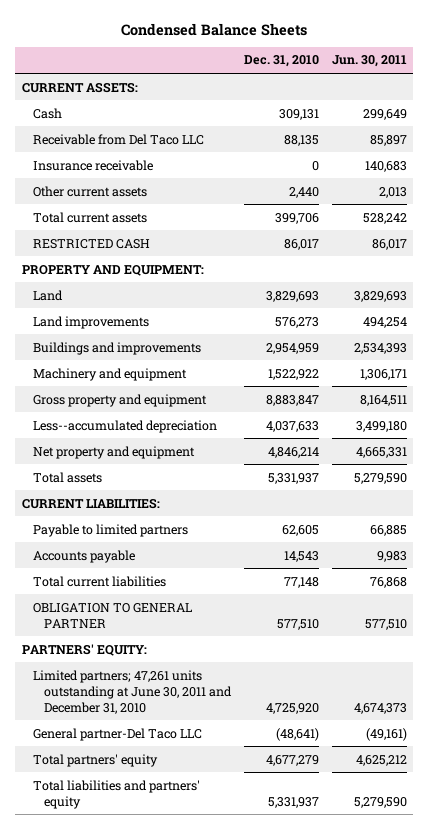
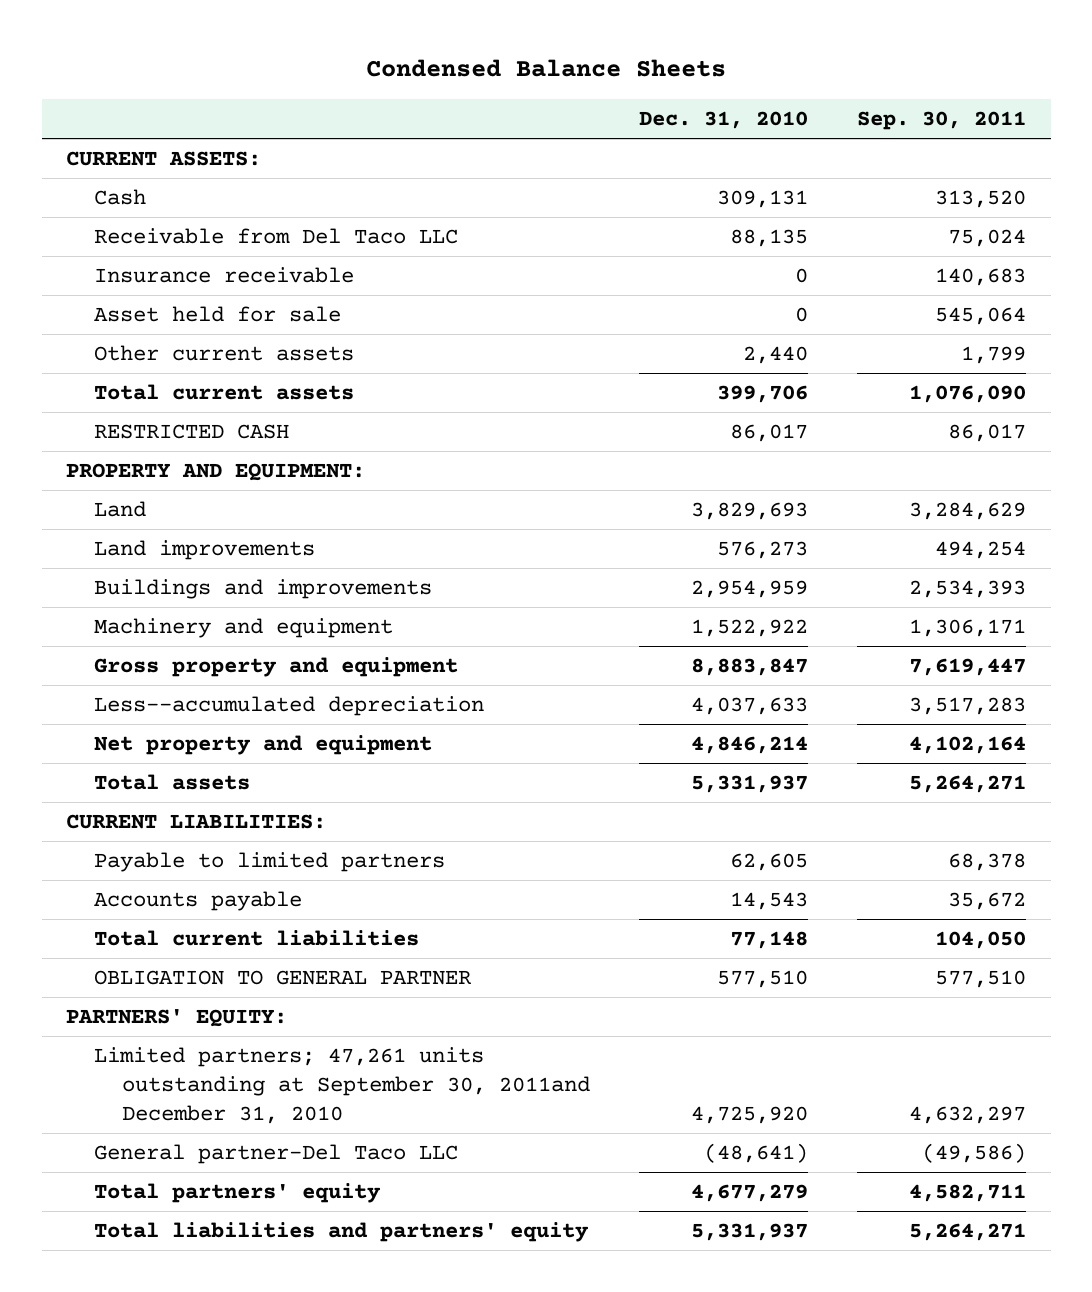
- | Dec. 31, 2010 | Jun. 30, 2011
+ | Dec. 31, 2010 | Sep. 30, 2011
+ Asset held for sale | 0 | 545,064
- Limited partners; 47,261 units outstanding at June 30, 2011 and December 31, 2010 | 4,725,920 | 4,674,373
+ Limited partners; 47,261 units outstanding at September 30, 2011and December 31, 2010 | 4,725,920 | 4,632,297

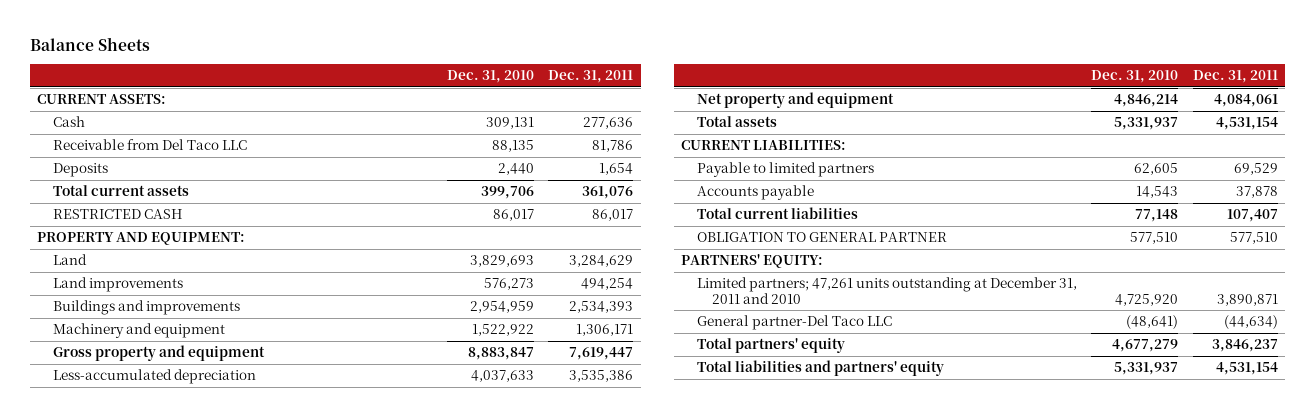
- Condensed Balance Sheets
+ Balance Sheets
- | Dec. 31, 2010 | Sep. 30, 2011
+ | Dec. 31, 2010 | Dec. 31, 2011
- Insurance receivable | 0 | 140,683
- Asset held for sale | 0 | 545,064
- Other current assets | 2,440 | 1,799
+ Deposits | 2,440 | 1,654
- Less--accumulated depreciation | 4,037,633 | 3,517,283
+ Less-accumulated depreciation | 4,037,633 | 3,535,386
- Limited partners; 47,261 units outstanding at September 30, 2011and December 31, 2010 | 4,725,920 | 4,632,297
+ Limited partners; 47,261 units outstanding at December 31, 2011 and 2010 | 4,725,920 | 3,890,871

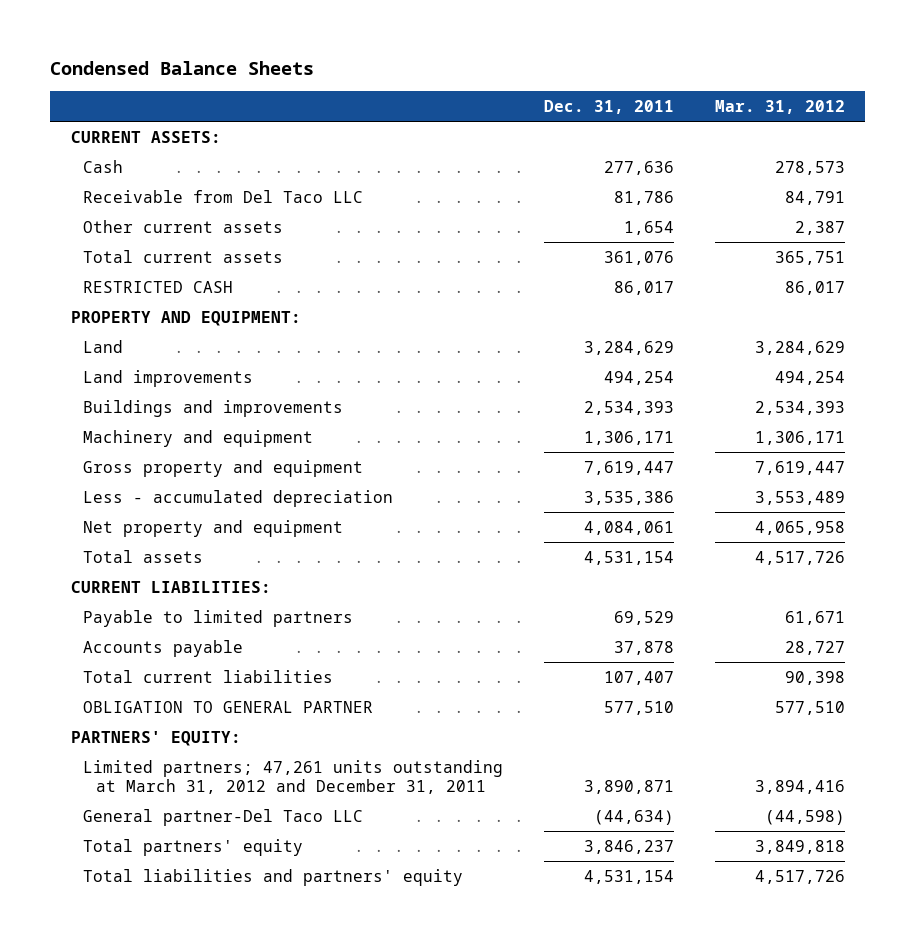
- Balance Sheets
+ Condensed Balance Sheets
- | Dec. 31, 2010 | Dec. 31, 2011
+ | Dec. 31, 2011 | Mar. 31, 2012
- Deposits | 2,440 | 1,654
+ Other current assets | 1,654 | 2,387
- Less-accumulated depreciation | 4,037,633 | 3,535,386
+ Less - accumulated depreciation | 3,535,386 | 3,553,489
- Limited partners; 47,261 units outstanding at December 31, 2011 and 2010 | 4,725,920 | 3,890,871
+ Limited partners; 47,261 units outstanding at March 31, 2012 and December 31, 2011 | 3,890,871 | 3,894,416

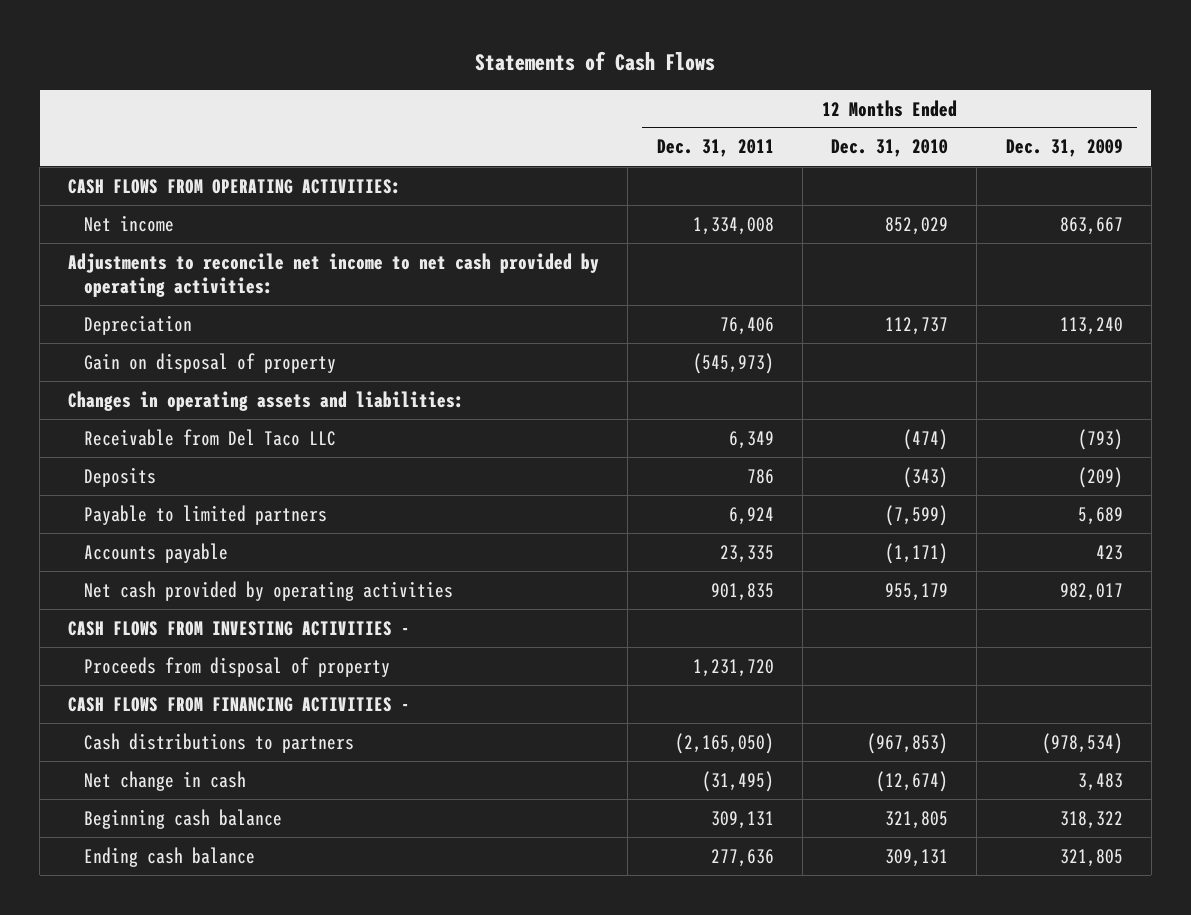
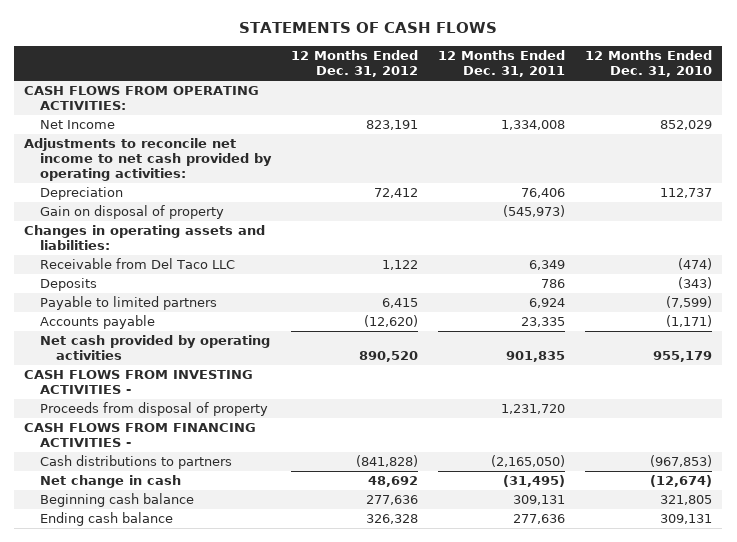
- Statements of Cash Flows
+ STATEMENTS OF CASH FLOWS
- | 12 Months Ended Dec. 31, 2011 | 12 Months Ended Dec. 31, 2010 | 12 Months Ended Dec. 31, 2009
+ | 12 Months Ended Dec. 31, 2012 | 12 Months Ended Dec. 31, 2011 | 12 Months Ended Dec. 31, 2010
- Net income | 1,334,008 | 852,029 | 863,667
+ Net Income | 823,191 | 1,334,008 | 852,029

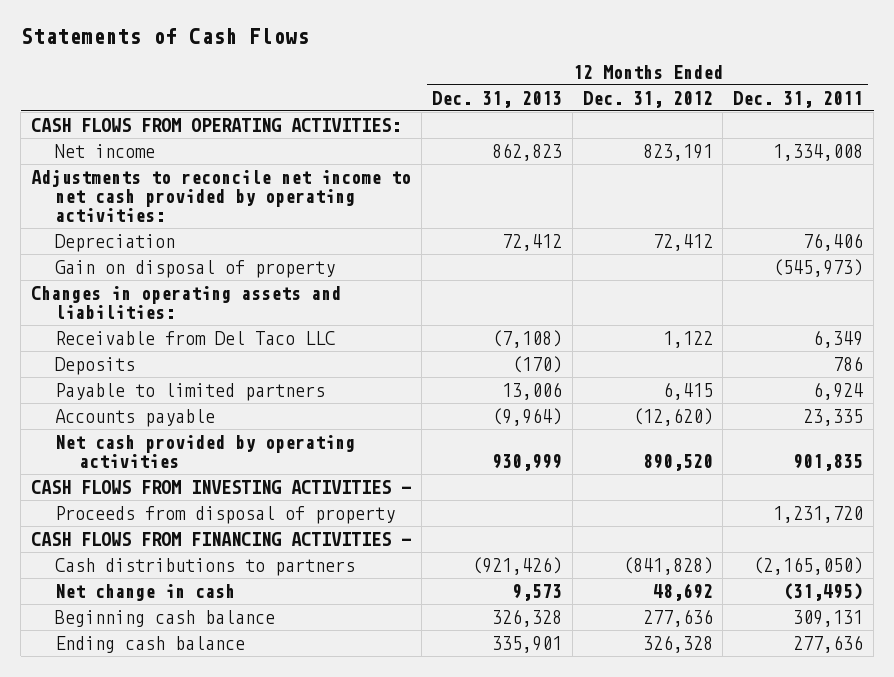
- STATEMENTS OF CASH FLOWS
+ Statements of Cash Flows
- | 12 Months Ended Dec. 31, 2012 | 12 Months Ended Dec. 31, 2011 | 12 Months Ended Dec. 31, 2010
+ | 12 Months Ended Dec. 31, 2013 | 12 Months Ended Dec. 31, 2012 | 12 Months Ended Dec. 31, 2011
- Net Income | 823,191 | 1,334,008 | 852,029
+ Net income | 862,823 | 823,191 | 1,334,008

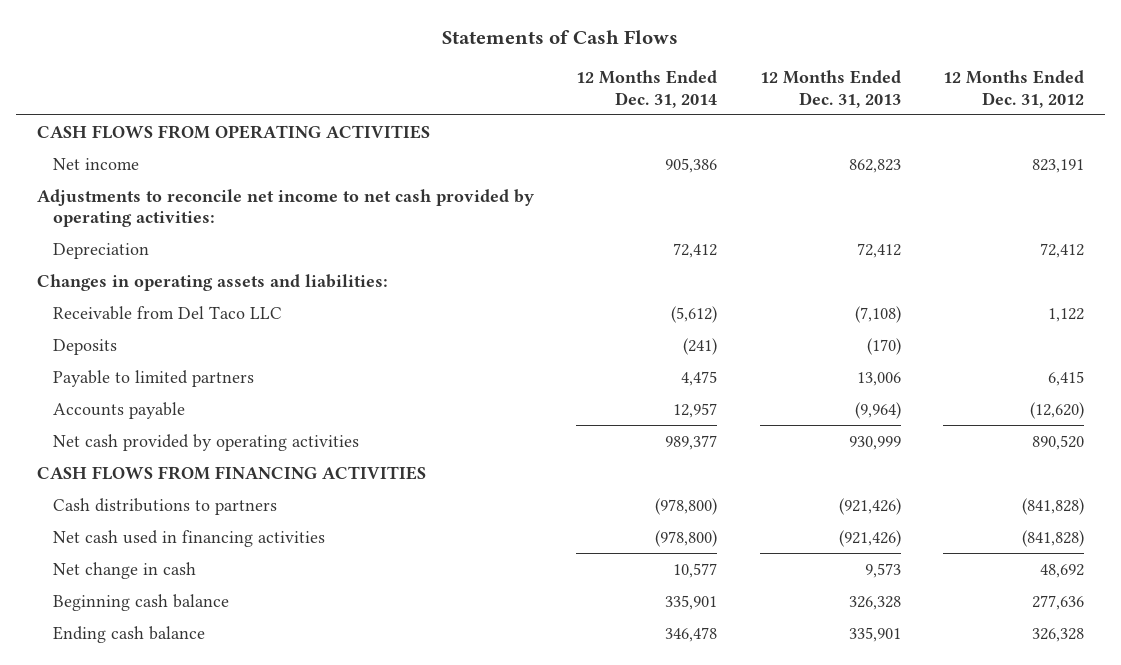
- | 12 Months Ended Dec. 31, 2013 | 12 Months Ended Dec. 31, 2012 | 12 Months Ended Dec. 31, 2011
+ | 12 Months Ended Dec. 31, 2014 | 12 Months Ended Dec. 31, 2013 | 12 Months Ended Dec. 31, 2012
- CASH FLOWS FROM OPERATING ACTIVITIES:
+ CASH FLOWS FROM OPERATING ACTIVITIES
- Gain on disposal of property | | | (545,973)
- CASH FLOWS FROM INVESTING ACTIVITIES -
- Proceeds from disposal of property | | | 1,231,720
- CASH FLOWS FROM FINANCING ACTIVITIES -
+ CASH FLOWS FROM FINANCING ACTIVITIES
+ Net cash used in financing activities | (978,800) | (921,426) | (841,828)

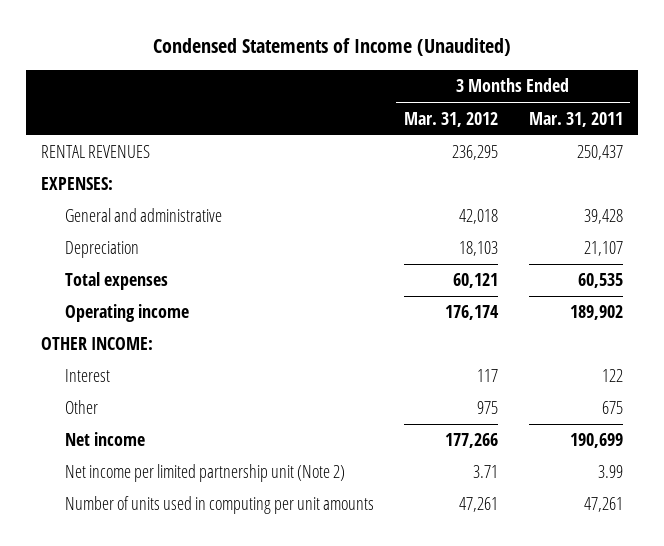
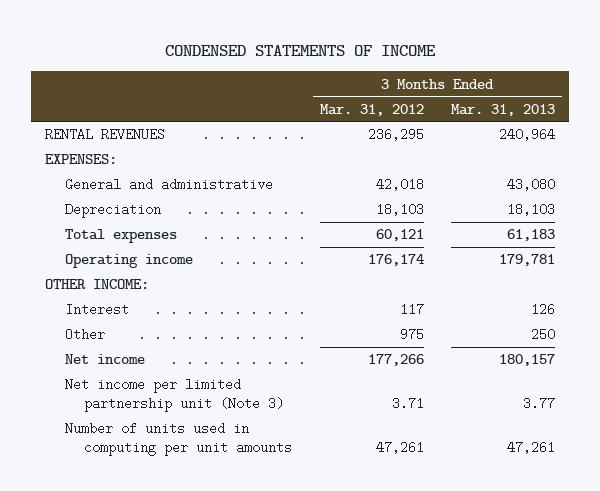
- Condensed Statements of Income (Unaudited)
+ CONDENSED STATEMENTS OF INCOME
- | 3 Months Ended Mar. 31, 2012 | 3 Months Ended Mar. 31, 2011
+ | 3 Months Ended Mar. 31, 2012 | 3 Months Ended Mar. 31, 2013
- Net income per limited partnership unit (Note 2) | 3.71 | 3.99
+ Net income per limited partnership unit (Note 3) | 3.71 | 3.77

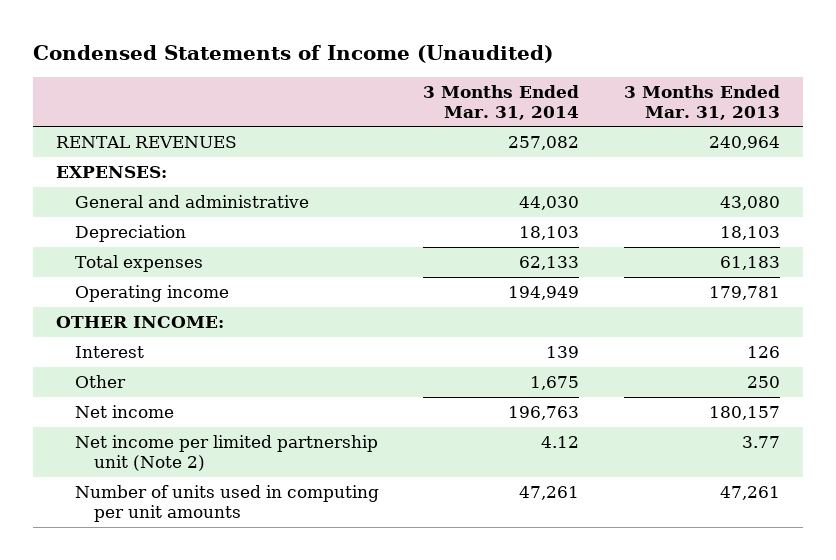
- CONDENSED STATEMENTS OF INCOME
+ Condensed Statements of Income (Unaudited)
- | 3 Months Ended Mar. 31, 2012 | 3 Months Ended Mar. 31, 2013
+ | 3 Months Ended Mar. 31, 2014 | 3 Months Ended Mar. 31, 2013
- Net income per limited partnership unit (Note 3) | 3.71 | 3.77
+ Net income per limited partnership unit (Note 2) | 4.12 | 3.77

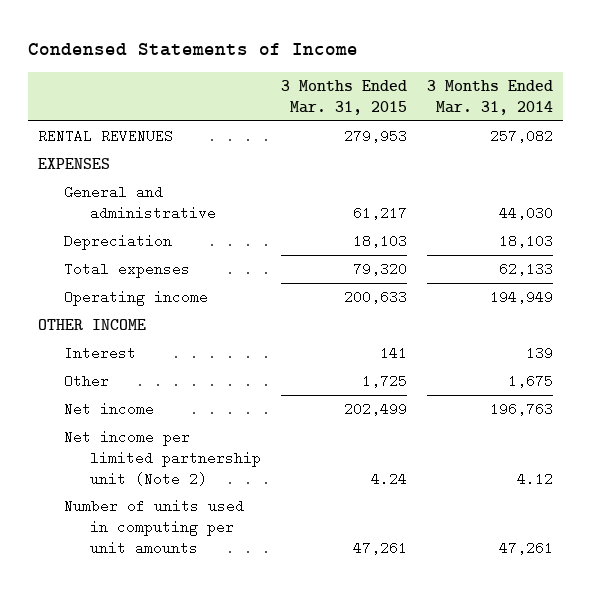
- Condensed Statements of Income (Unaudited)
+ Condensed Statements of Income
- | 3 Months Ended Mar. 31, 2014 | 3 Months Ended Mar. 31, 2013
+ | 3 Months Ended Mar. 31, 2015 | 3 Months Ended Mar. 31, 2014
- EXPENSES:
+ EXPENSES
- OTHER INCOME:
+ OTHER INCOME

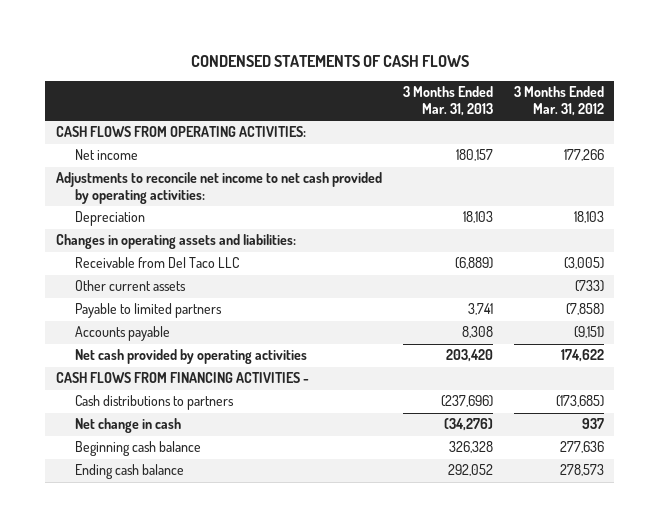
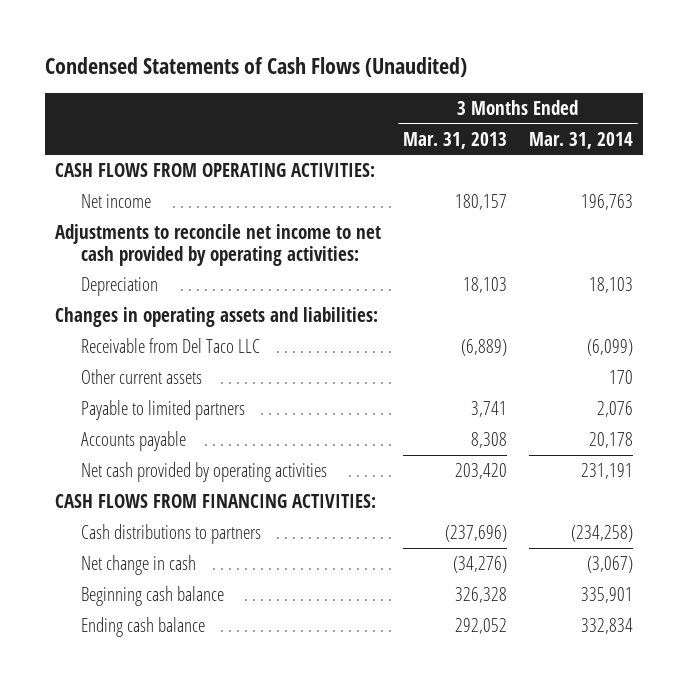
- CONDENSED STATEMENTS OF CASH FLOWS
+ Condensed Statements of Cash Flows (Unaudited)
- | 3 Months Ended Mar. 31, 2013 | 3 Months Ended Mar. 31, 2012
+ | 3 Months Ended Mar. 31, 2013 | 3 Months Ended Mar. 31, 2014
- CASH FLOWS FROM FINANCING ACTIVITIES -
+ CASH FLOWS FROM FINANCING ACTIVITIES:

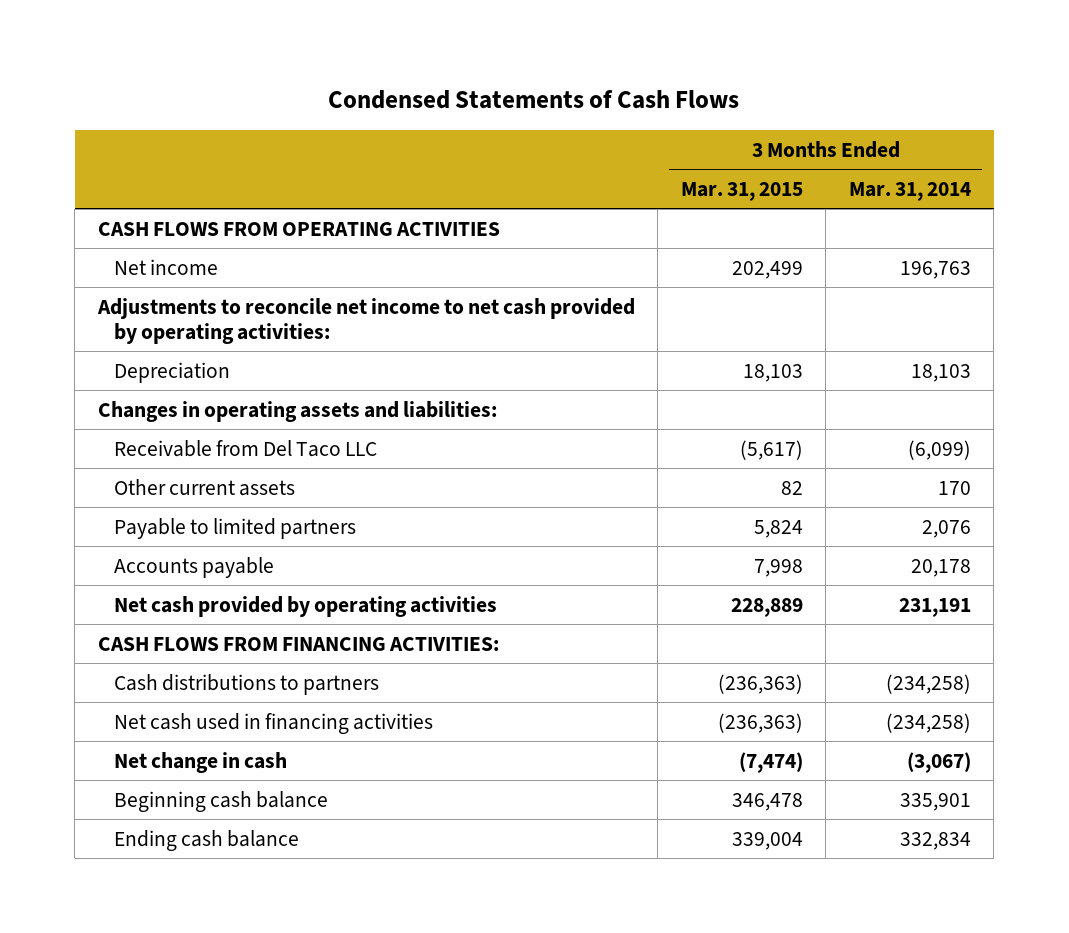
- Condensed Statements of Cash Flows (Unaudited)
+ Condensed Statements of Cash Flows
- | 3 Months Ended Mar. 31, 2013 | 3 Months Ended Mar. 31, 2014
+ | 3 Months Ended Mar. 31, 2015 | 3 Months Ended Mar. 31, 2014
- CASH FLOWS FROM OPERATING ACTIVITIES:
+ CASH FLOWS FROM OPERATING ACTIVITIES
+ Net cash used in financing activities | (236,363) | (234,258)

